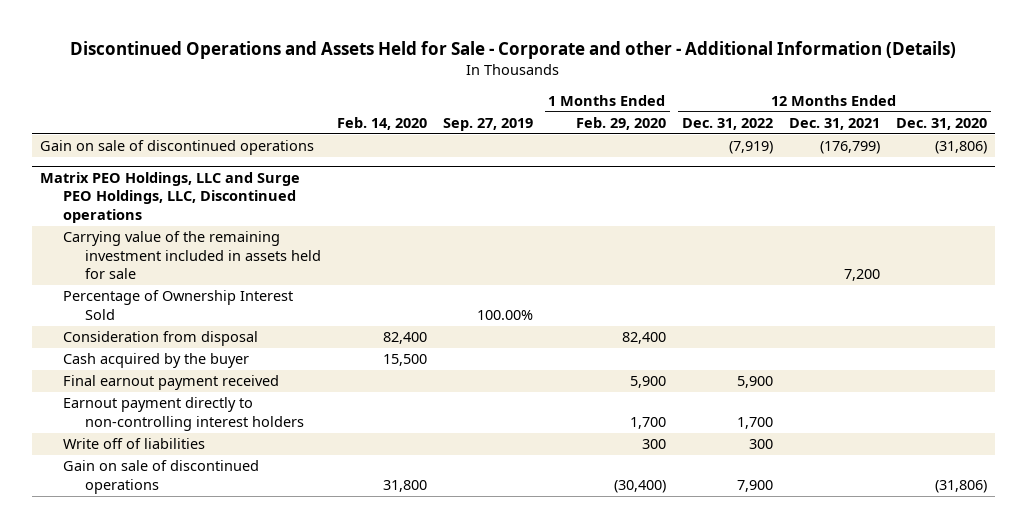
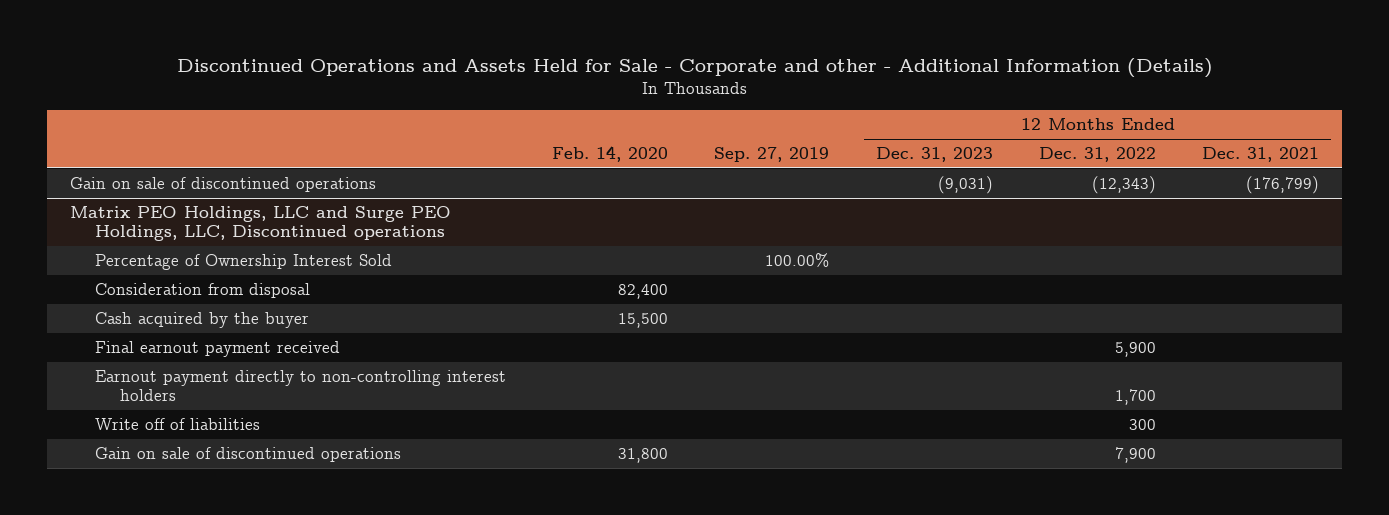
- | Feb. 14, 2020 | Sep. 27, 2019 | 1 Months Ended Feb. 29, 2020 | 12 Months Ended Dec. 31, 2022 | 12 Months Ended Dec. 31, 2021 | 12 Months Ended Dec. 31, 2020
+ | Feb. 14, 2020 | Sep. 27, 2019 | 12 Months Ended Dec. 31, 2023 | 12 Months Ended Dec. 31, 2022 | 12 Months Ended Dec. 31, 2021
- Gain on sale of discontinued operations | | | | (7,919) | (176,799) | (31,806)
+ Gain on sale of discontinued operations | | | (9,031) | (12,343) | (176,799)
@ Matrix PEO Holdings, LLC and Surge PEO Holdings, LLC, Discontinued operations
- Carrying value of the remaining investment included in assets held for sale | | | | | 7,200 |

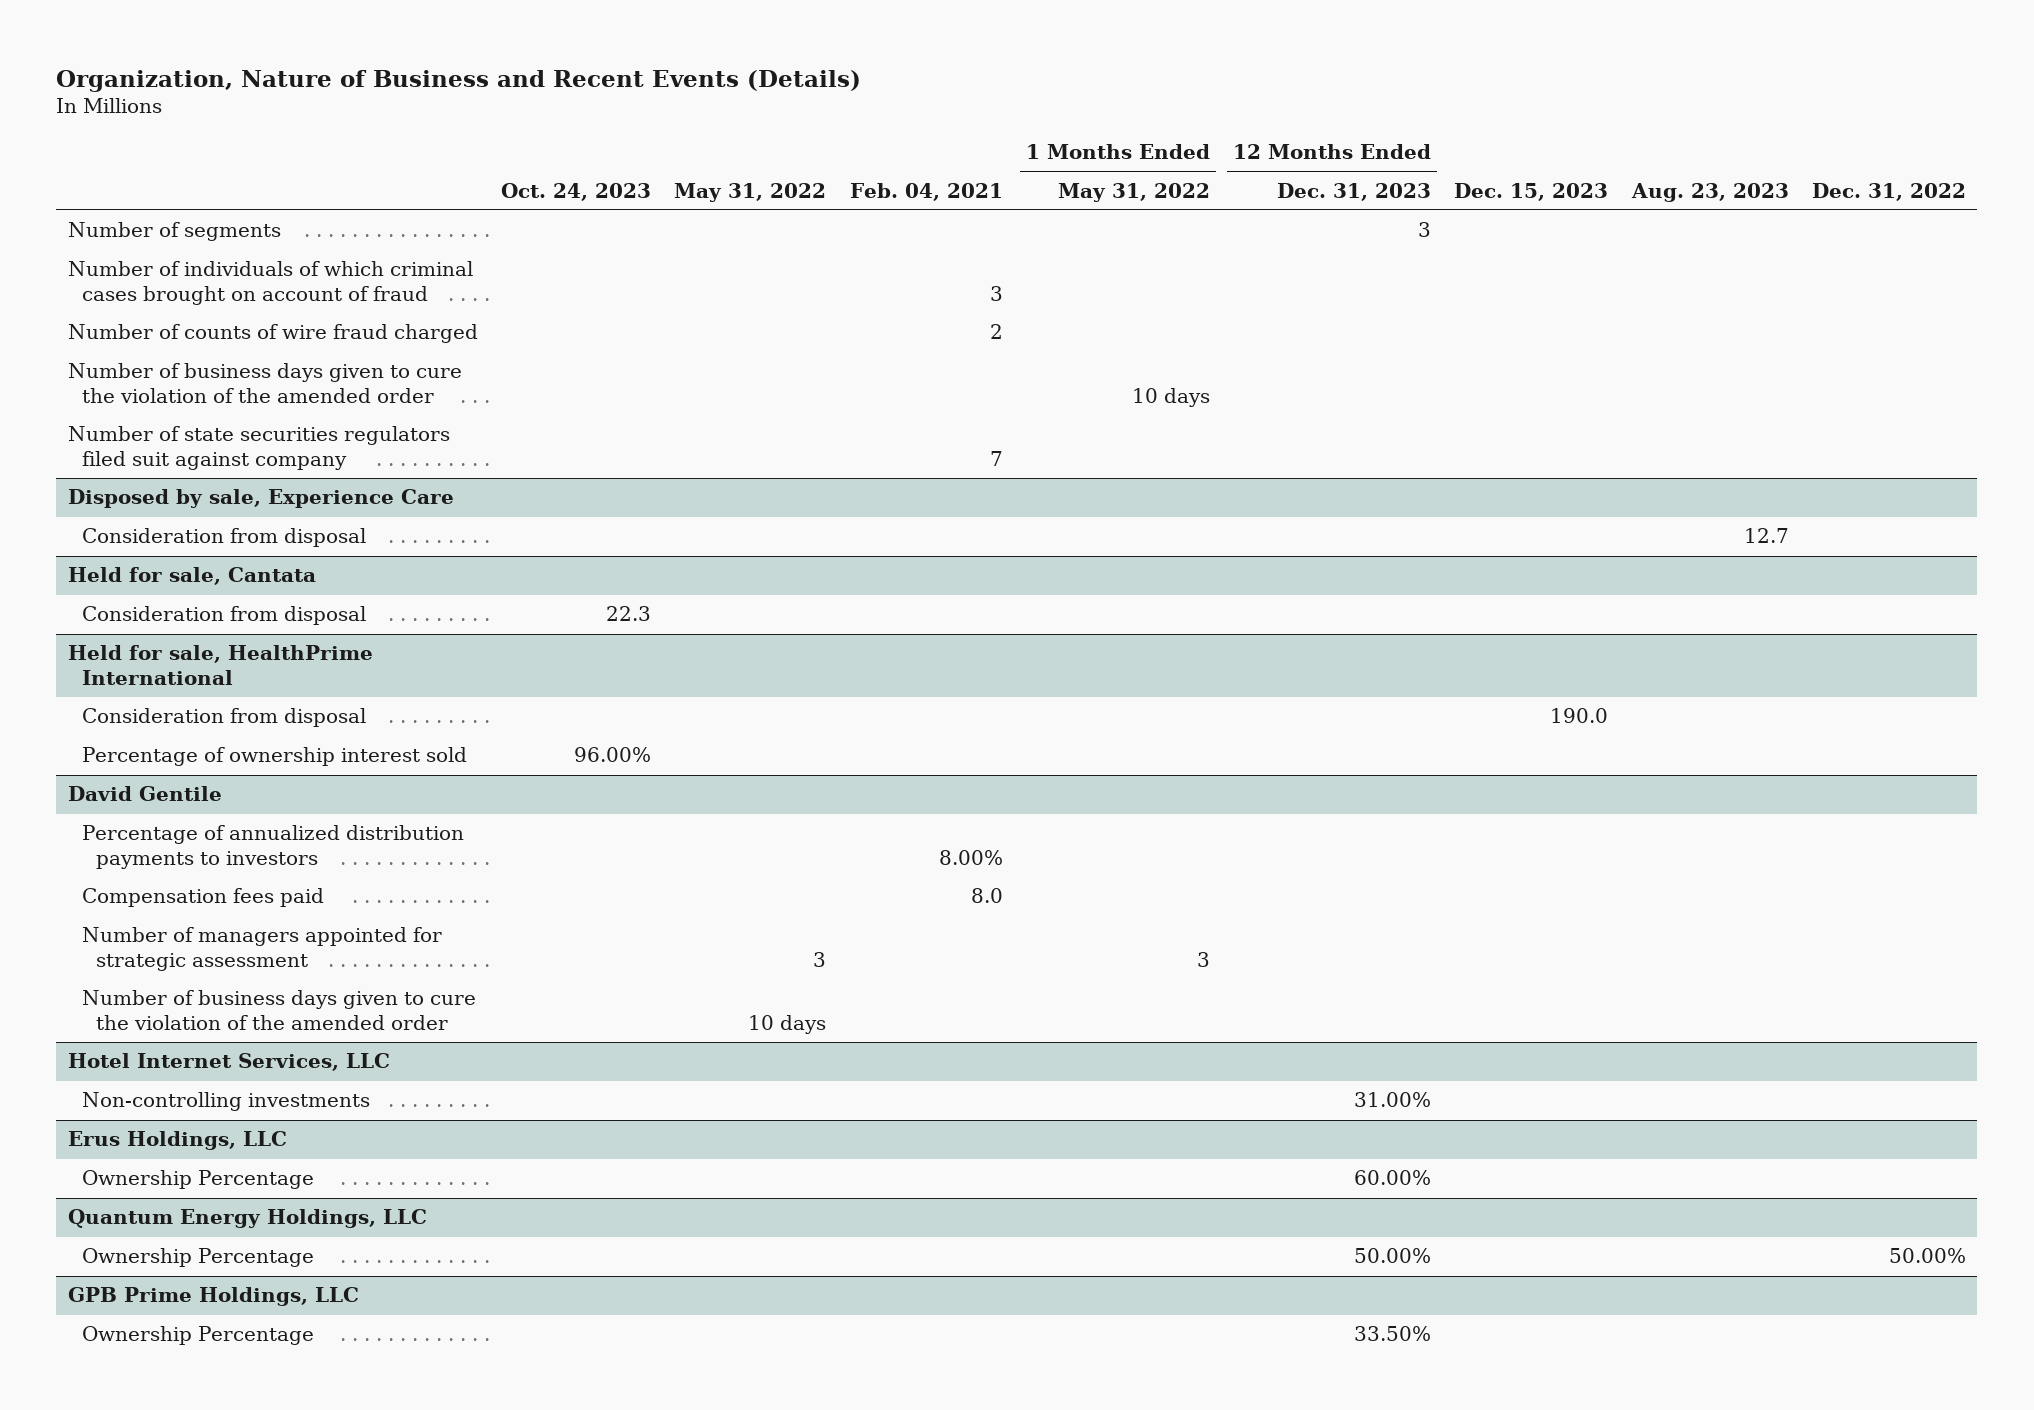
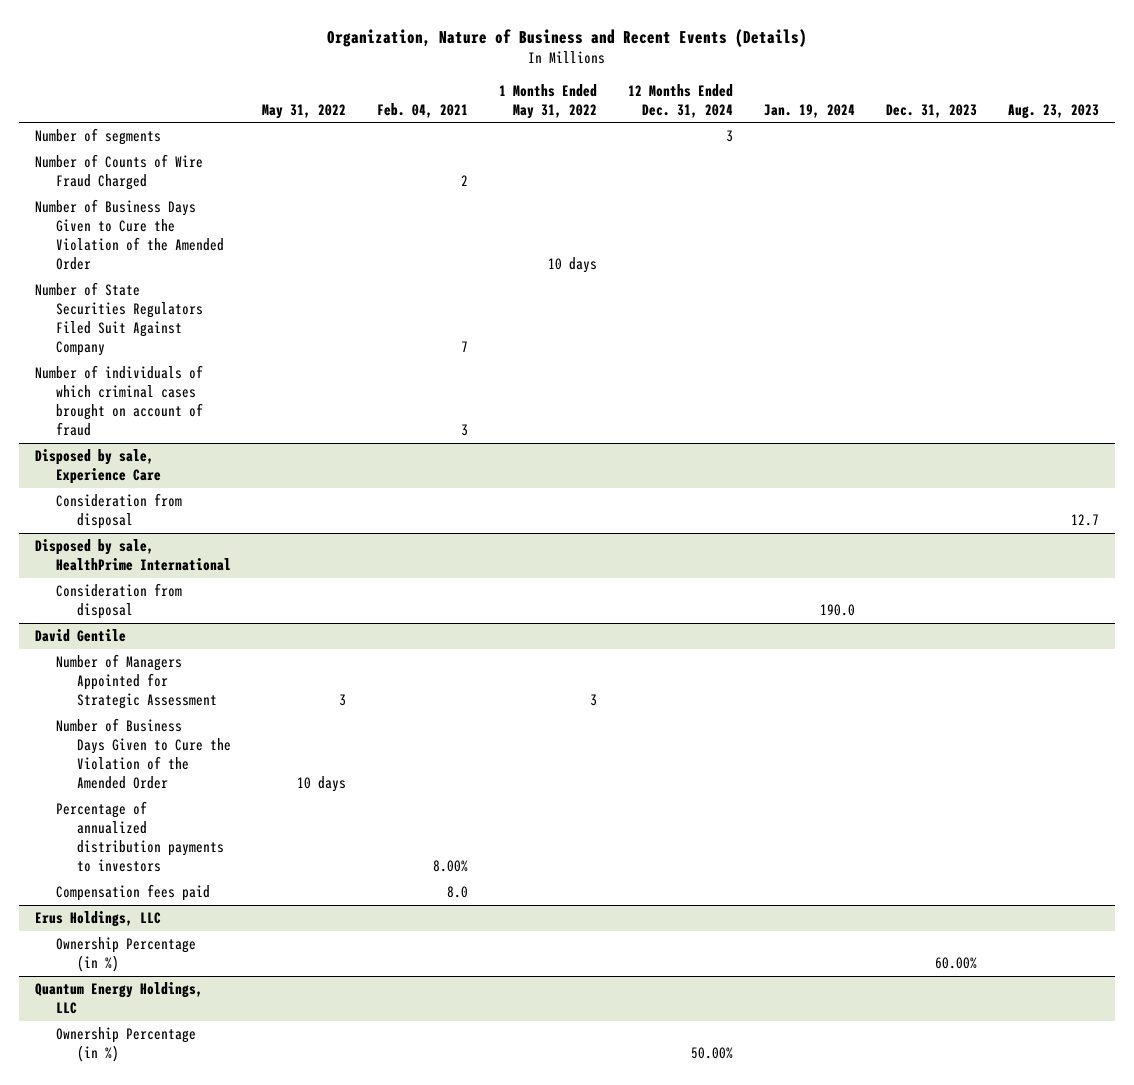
- | Oct. 24, 2023 | May 31, 2022 | Feb. 04, 2021 | 1 Months Ended May 31, 2022 | 12 Months Ended Dec. 31, 2023 | Dec. 15, 2023 | Aug. 23, 2023 | Dec. 31, 2022
+ | May 31, 2022 | Feb. 04, 2021 | 1 Months Ended May 31, 2022 | 12 Months Ended Dec. 31, 2024 | Jan. 19, 2024 | Dec. 31, 2023 | Aug. 23, 2023
+ Number of Counts of Wire Fraud Charged | | 2 | | | | |
+ Number of Business Days Given to Cure the Violation of the Amended Order | | | 10 days | | | |
+ Number of State Securities Regulators Filed Suit Against Company | | 7 | | | | |
- Number of counts of wire fraud charged | | | 2 | | | | |
- Number of business days given to cure the violation of the amended order | | | | 10 days | | | |
- Number of state securities regulators filed suit against company | | | 7 | | | | |
- Held for sale, Cantata
- Consideration from disposal | 22.3 | | | | | | |
- Held for sale, HealthPrime International
- Consideration from disposal | | | | | | 190.0 | |
- Percentage of ownership interest sold | 96.00% | | | | | | |
+ Disposed by sale, HealthPrime International
+ Consideration from disposal | | | | | 190.0 | |
@ David Gentile
+ Number of Managers Appointed for Strategic Assessment | 3 | | 3 | | | |
+ Number of Business Days Given to Cure the Violation of the Amended Order | 10 days | | | | | |
- Number of managers appointed for strategic assessment | | 3 | | 3 | | | |
- Number of business days given to cure the violation of the amended order | | 10 days | | | | | |
- Hotel Internet Services, LLC
- Non-controlling investments | | | | | 31.00% | | |
@ Erus Holdings, LLC
- Ownership Percentage | | | | | 60.00% | | |
+ Ownership Percentage (in %) | | | | | | 60.00% |
@ Quantum Energy Holdings, LLC
- Ownership Percentage | | | | | 50.00% | | | 50.00%
- GPB Prime Holdings, LLC
- Ownership Percentage | | | | | 33.50% | | |
@ Quantum Energy Holdings, LLC
+ Ownership Percentage (in %) | | | | 50.00% | | |

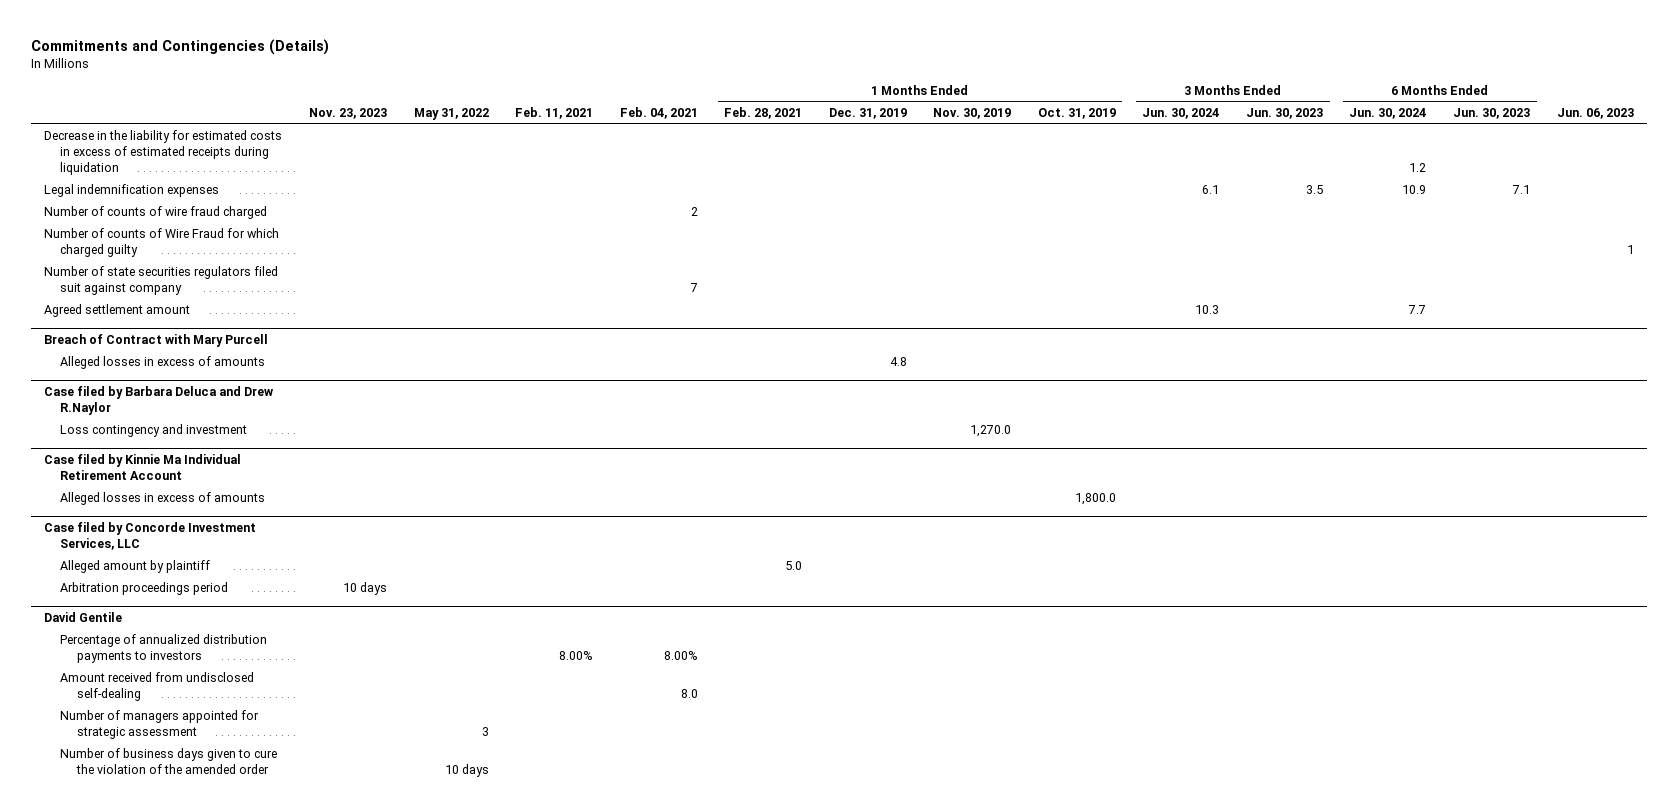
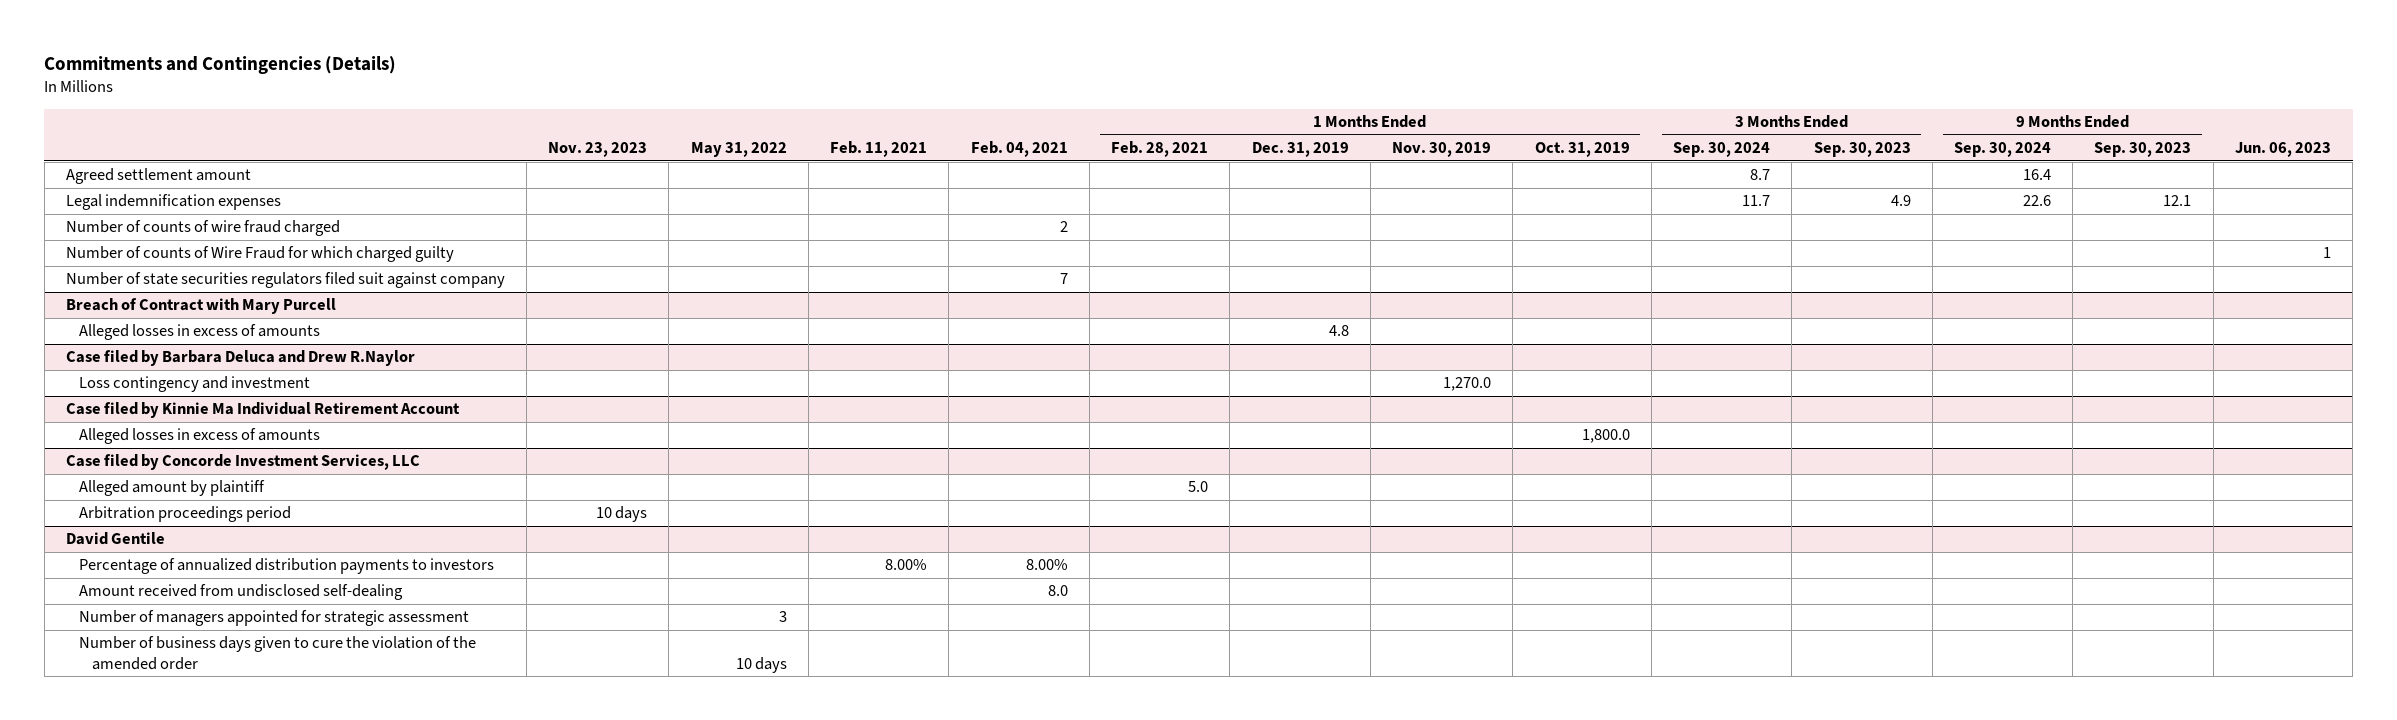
- | Nov. 23, 2023 | May 31, 2022 | Feb. 11, 2021 | Feb. 04, 2021 | 1 Months Ended Feb. 28, 2021 | 1 Months Ended Dec. 31, 2019 | 1 Months Ended Nov. 30, 2019 | 1 Months Ended Oct. 31, 2019 | 3 Months Ended Jun. 30, 2024 | 3 Months Ended Jun. 30, 2023 | 6 Months Ended Jun. 30, 2024 | 6 Months Ended Jun. 30, 2023 | Jun. 06, 2023
+ | Nov. 23, 2023 | May 31, 2022 | Feb. 11, 2021 | Feb. 04, 2021 | 1 Months Ended Feb. 28, 2021 | 1 Months Ended Dec. 31, 2019 | 1 Months Ended Nov. 30, 2019 | 1 Months Ended Oct. 31, 2019 | 3 Months Ended Sep. 30, 2024 | 3 Months Ended Sep. 30, 2023 | 9 Months Ended Sep. 30, 2024 | 9 Months Ended Sep. 30, 2023 | Jun. 06, 2023
- Decrease in the liability for estimated costs in excess of estimated receipts during liquidation | | | | | | | | | | | 1.2 | |
moved up: Agreed settlement amount | | | | | | | | | 8.7 | | 16.4 | |

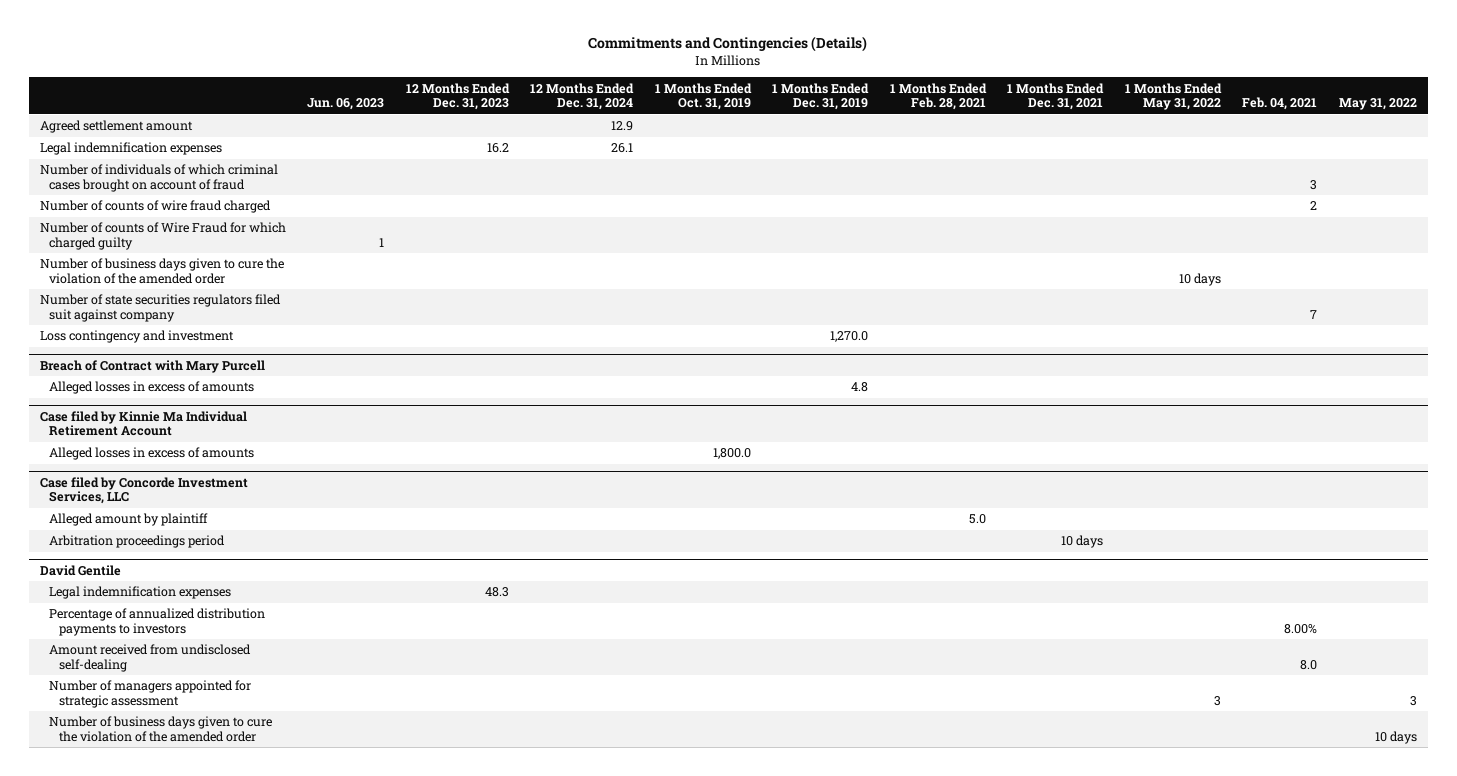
- | Nov. 23, 2023 | May 31, 2022 | Feb. 11, 2021 | Feb. 04, 2021 | 1 Months Ended Feb. 28, 2021 | 1 Months Ended Dec. 31, 2019 | 1 Months Ended Nov. 30, 2019 | 1 Months Ended Oct. 31, 2019 | 3 Months Ended Sep. 30, 2024 | 3 Months Ended Sep. 30, 2023 | 9 Months Ended Sep. 30, 2024 | 9 Months Ended Sep. 30, 2023 | Jun. 06, 2023
+ | Jun. 06, 2023 | 12 Months Ended Dec. 31, 2023 | 12 Months Ended Dec. 31, 2024 | 1 Months Ended Oct. 31, 2019 | 1 Months Ended Dec. 31, 2019 | 1 Months Ended Feb. 28, 2021 | 1 Months Ended Dec. 31, 2021 | 1 Months Ended May 31, 2022 | Feb. 04, 2021 | May 31, 2022
+ Number of individuals of which criminal cases brought on account of fraud | | | | | | | | | 3 |
+ Number of business days given to cure the violation of the amended order | | | | | | | | 10 days | |
+ Loss contingency and investment | | | | | 1,270.0 | | | | |
- Case filed by Barbara Deluca and Drew R.Naylor
- Loss contingency and investment | | | | | | | 1,270.0 | | | | | |
@ David Gentile
+ Legal indemnification expenses | | 48.3 | | | | | | | |

